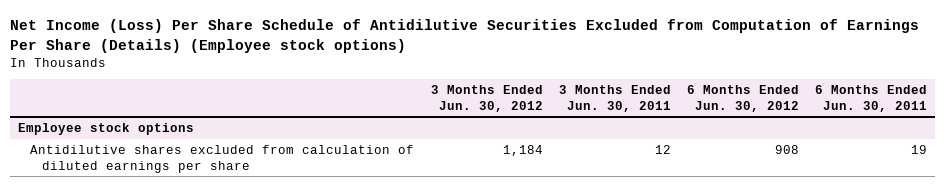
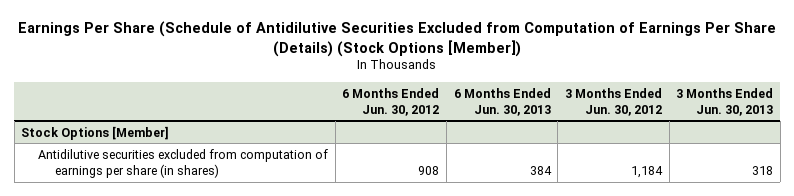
- Net Income (Loss) Per Share Schedule of Antidilutive Securities Excluded from Computation of Earnings Per Share (Details) (Employee stock options)
+ Earnings Per Share (Schedule of Antidilutive Securities Excluded from Computation of Earnings Per Share (Details) (Stock Options [Member])
- | 3 Months Ended Jun. 30, 2012 | 3 Months Ended Jun. 30, 2011 | 6 Months Ended Jun. 30, 2012 | 6 Months Ended Jun. 30, 2011
+ | 6 Months Ended Jun. 30, 2012 | 6 Months Ended Jun. 30, 2013 | 3 Months Ended Jun. 30, 2012 | 3 Months Ended Jun. 30, 2013
- Employee stock options
- Antidilutive shares excluded from calculation of diluted earnings per share | 1,184 | 12 | 908 | 19
+ Stock Options [Member]
+ Antidilutive securities excluded from computation of earnings per share (in shares) | 908 | 384 | 1,184 | 318

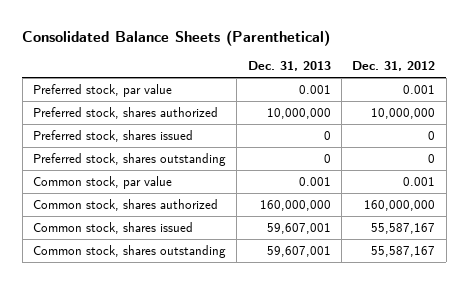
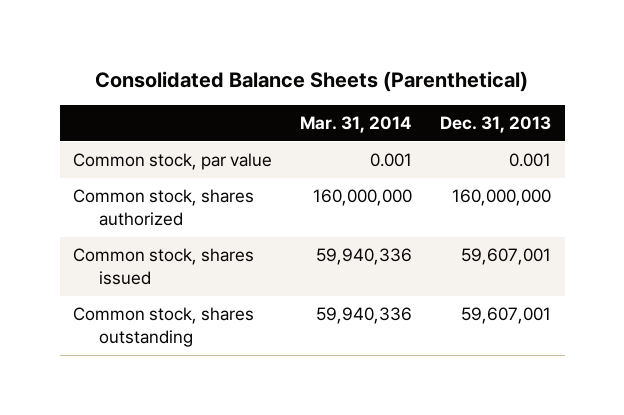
- | Dec. 31, 2013 | Dec. 31, 2012
+ | Mar. 31, 2014 | Dec. 31, 2013
- Preferred stock, par value | 0.001 | 0.001
- Preferred stock, shares authorized | 10,000,000 | 10,000,000
- Preferred stock, shares issued | 0 | 0
- Preferred stock, shares outstanding | 0 | 0

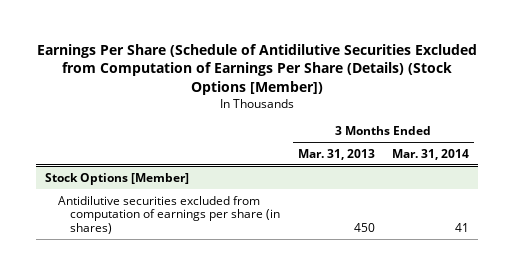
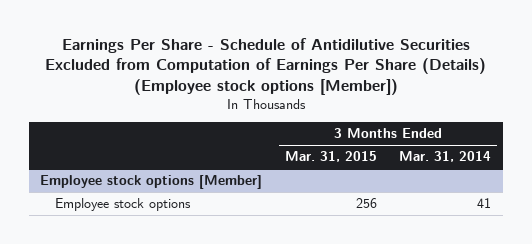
- Earnings Per Share (Schedule of Antidilutive Securities Excluded from Computation of Earnings Per Share (Details) (Stock Options [Member])
+ Earnings Per Share - Schedule of Antidilutive Securities Excluded from Computation of Earnings Per Share (Details) (Employee stock options [Member])
- | 3 Months Ended Mar. 31, 2013 | 3 Months Ended Mar. 31, 2014
+ | 3 Months Ended Mar. 31, 2015 | 3 Months Ended Mar. 31, 2014
- Stock Options [Member]
- Antidilutive securities excluded from computation of earnings per share (in shares) | 450 | 41
+ Employee stock options [Member]
+ Employee stock options | 256 | 41

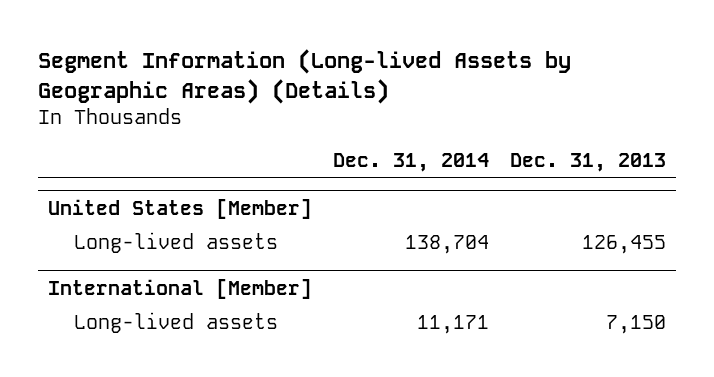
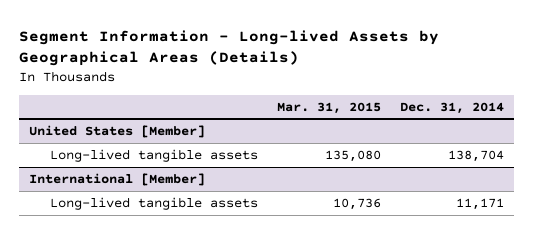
- Segment Information (Long-lived Assets by Geographic Areas) (Details)
+ Segment Information - Long-lived Assets by Geographical Areas (Details)
- | Dec. 31, 2014 | Dec. 31, 2013
+ | Mar. 31, 2015 | Dec. 31, 2014
@ United States [Member]
- Long-lived assets | 138,704 | 126,455
+ Long-lived tangible assets | 135,080 | 138,704
@ International [Member]
- Long-lived assets | 11,171 | 7,150
+ Long-lived tangible assets | 10,736 | 11,171

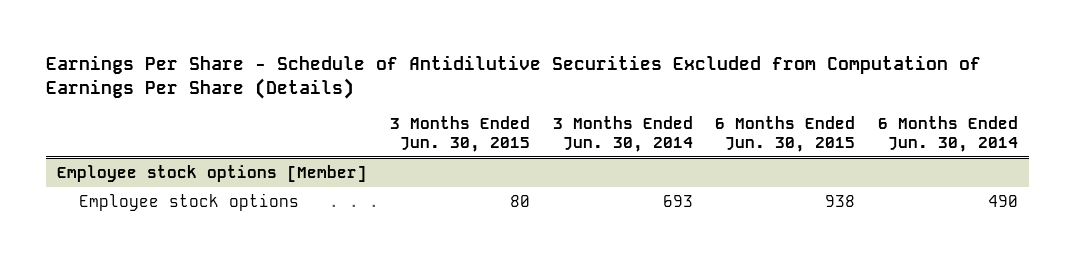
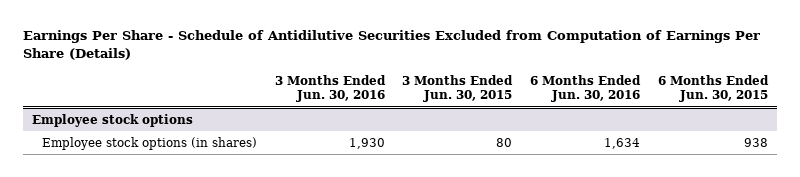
- | 3 Months Ended Jun. 30, 2015 | 3 Months Ended Jun. 30, 2014 | 6 Months Ended Jun. 30, 2015 | 6 Months Ended Jun. 30, 2014
+ | 3 Months Ended Jun. 30, 2016 | 3 Months Ended Jun. 30, 2015 | 6 Months Ended Jun. 30, 2016 | 6 Months Ended Jun. 30, 2015
- Employee stock options [Member]
- Employee stock options | 80 | 693 | 938 | 490
+ Employee stock options
+ Employee stock options (in shares) | 1,930 | 80 | 1,634 | 938

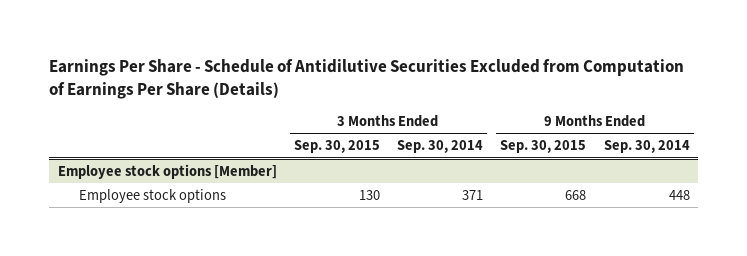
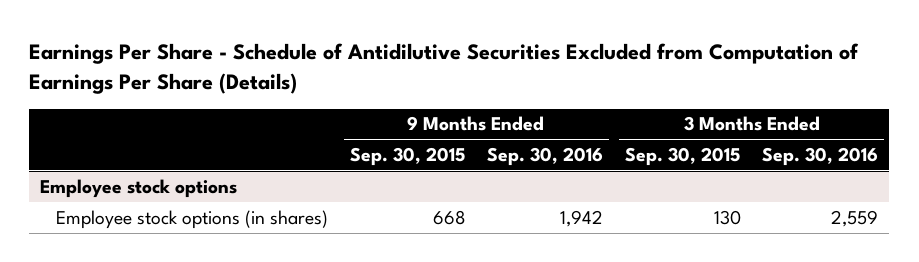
- | 3 Months Ended Sep. 30, 2015 | 3 Months Ended Sep. 30, 2014 | 9 Months Ended Sep. 30, 2015 | 9 Months Ended Sep. 30, 2014
+ | 9 Months Ended Sep. 30, 2015 | 9 Months Ended Sep. 30, 2016 | 3 Months Ended Sep. 30, 2015 | 3 Months Ended Sep. 30, 2016
- Employee stock options [Member]
- Employee stock options | 130 | 371 | 668 | 448
+ Employee stock options
+ Employee stock options (in shares) | 668 | 1,942 | 130 | 2,559

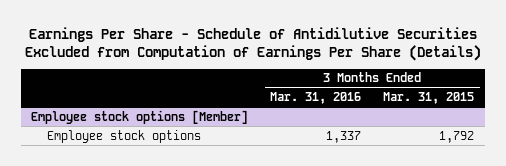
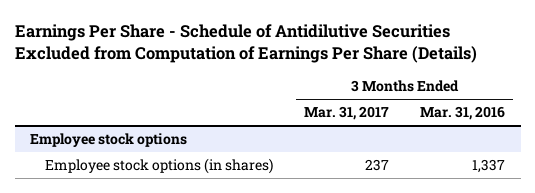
- | 3 Months Ended Mar. 31, 2016 | 3 Months Ended Mar. 31, 2015
+ | 3 Months Ended Mar. 31, 2017 | 3 Months Ended Mar. 31, 2016
- Employee stock options [Member]
- Employee stock options | 1,337 | 1,792
+ Employee stock options
+ Employee stock options (in shares) | 237 | 1,337

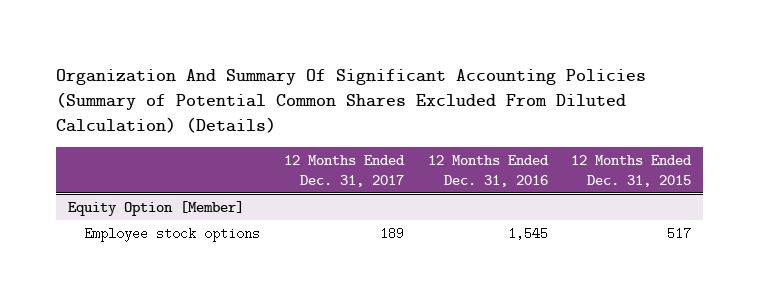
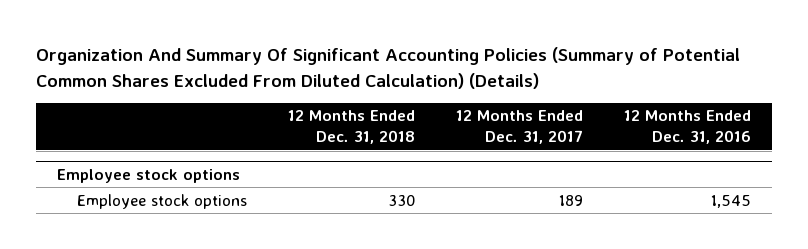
- | 12 Months Ended Dec. 31, 2017 | 12 Months Ended Dec. 31, 2016 | 12 Months Ended Dec. 31, 2015
+ | 12 Months Ended Dec. 31, 2018 | 12 Months Ended Dec. 31, 2017 | 12 Months Ended Dec. 31, 2016
- Equity Option [Member]
+ Employee stock options

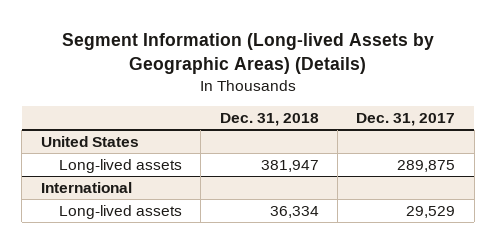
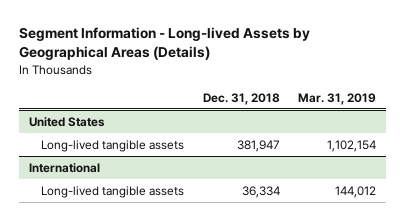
- Segment Information (Long-lived Assets by Geographic Areas) (Details)
+ Segment Information - Long-lived Assets by Geographical Areas (Details)
- | Dec. 31, 2018 | Dec. 31, 2017
+ | Dec. 31, 2018 | Mar. 31, 2019
@ United States
- Long-lived assets | 381,947 | 289,875
+ Long-lived tangible assets | 381,947 | 1,102,154
@ International
- Long-lived assets | 36,334 | 29,529
+ Long-lived tangible assets | 36,334 | 144,012

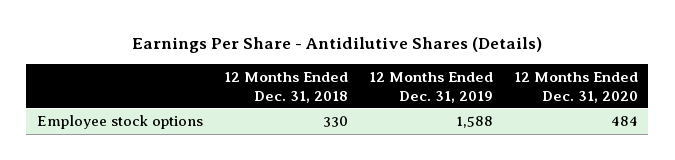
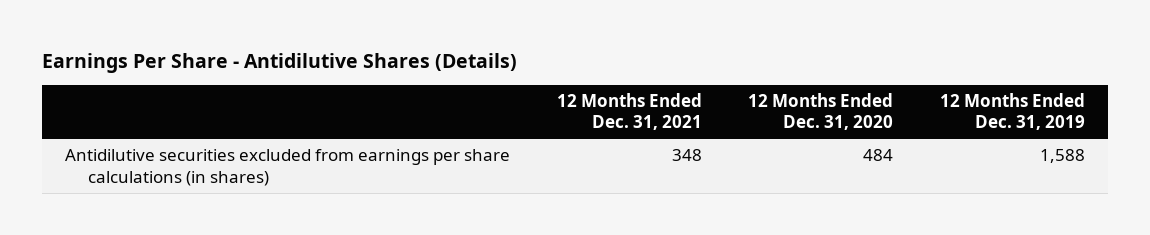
- | 12 Months Ended Dec. 31, 2018 | 12 Months Ended Dec. 31, 2019 | 12 Months Ended Dec. 31, 2020
+ | 12 Months Ended Dec. 31, 2021 | 12 Months Ended Dec. 31, 2020 | 12 Months Ended Dec. 31, 2019
- Employee stock options | 330 | 1,588 | 484
+ Antidilutive securities excluded from earnings per share calculations (in shares) | 348 | 484 | 1,588

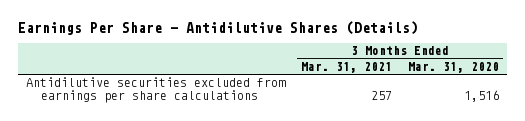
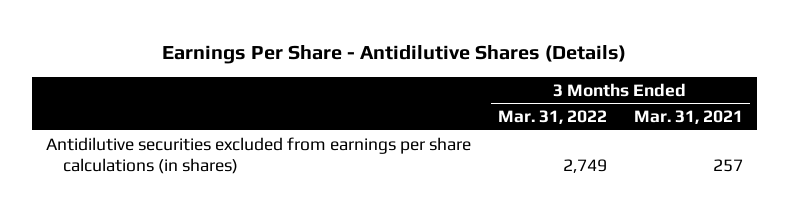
- | 3 Months Ended Mar. 31, 2021 | 3 Months Ended Mar. 31, 2020
+ | 3 Months Ended Mar. 31, 2022 | 3 Months Ended Mar. 31, 2021
- Antidilutive securities excluded from earnings per share calculations | 257 | 1,516
+ Antidilutive securities excluded from earnings per share calculations (in shares) | 2,749 | 257

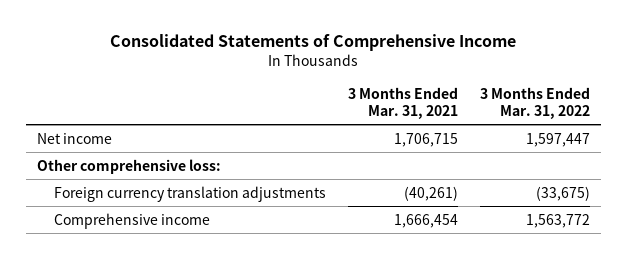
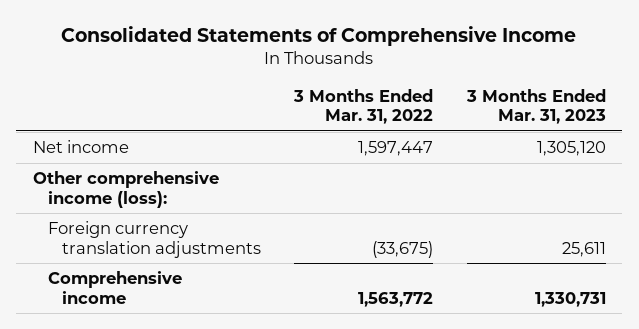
- | 3 Months Ended Mar. 31, 2021 | 3 Months Ended Mar. 31, 2022
+ | 3 Months Ended Mar. 31, 2022 | 3 Months Ended Mar. 31, 2023
- Other comprehensive loss:
+ Other comprehensive income (loss):

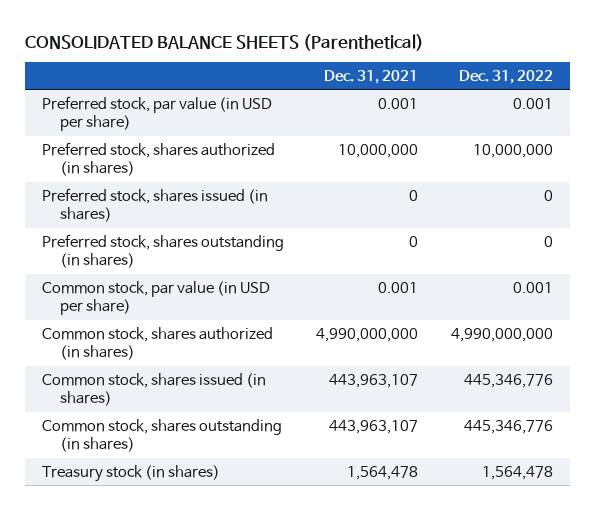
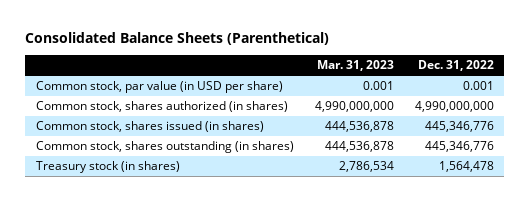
- CONSOLIDATED BALANCE SHEETS (Parenthetical)
+ Consolidated Balance Sheets (Parenthetical)
- | Dec. 31, 2021 | Dec. 31, 2022
+ | Mar. 31, 2023 | Dec. 31, 2022
- Preferred stock, par value (in USD per share) | 0.001 | 0.001
- Preferred stock, shares authorized (in shares) | 10,000,000 | 10,000,000
- Preferred stock, shares issued (in shares) | 0 | 0
- Preferred stock, shares outstanding (in shares) | 0 | 0

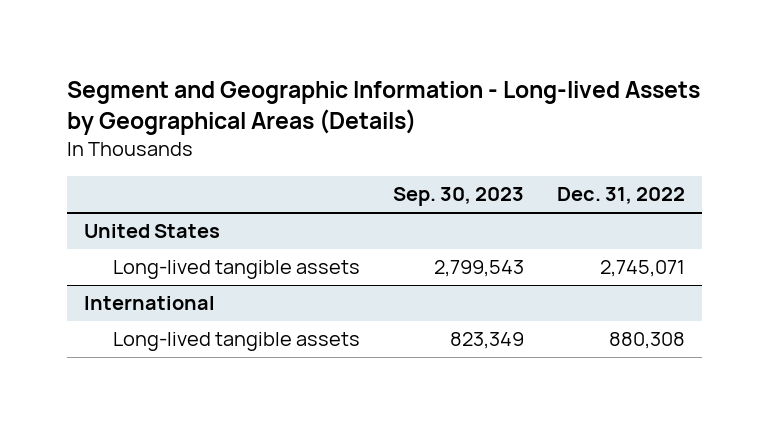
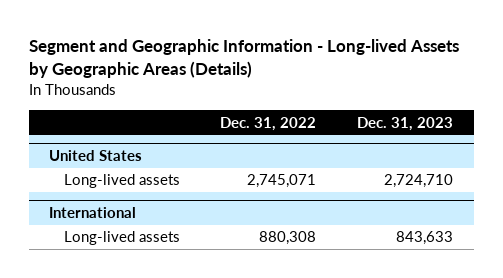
- Segment and Geographic Information - Long-lived Assets by Geographical Areas (Details)
+ Segment and Geographic Information - Long-lived Assets by Geographic Areas (Details)
- | Sep. 30, 2023 | Dec. 31, 2022
+ | Dec. 31, 2022 | Dec. 31, 2023
@ United States
- Long-lived tangible assets | 2,799,543 | 2,745,071
+ Long-lived assets | 2,745,071 | 2,724,710
@ International
- Long-lived tangible assets | 823,349 | 880,308
+ Long-lived assets | 880,308 | 843,633

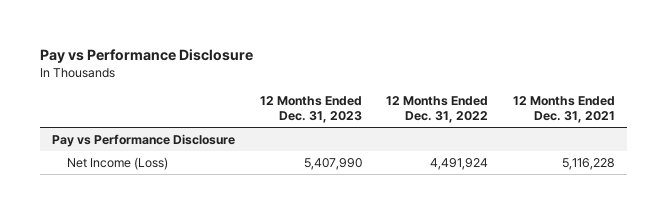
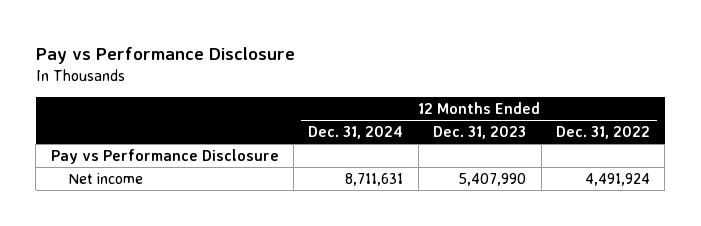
- | 12 Months Ended Dec. 31, 2023 | 12 Months Ended Dec. 31, 2022 | 12 Months Ended Dec. 31, 2021
+ | 12 Months Ended Dec. 31, 2024 | 12 Months Ended Dec. 31, 2023 | 12 Months Ended Dec. 31, 2022
- Net Income (Loss) | 5,407,990 | 4,491,924 | 5,116,228
+ Net income | 8,711,631 | 5,407,990 | 4,491,924

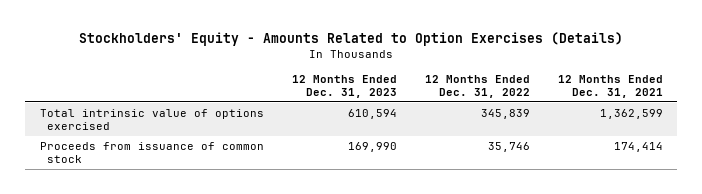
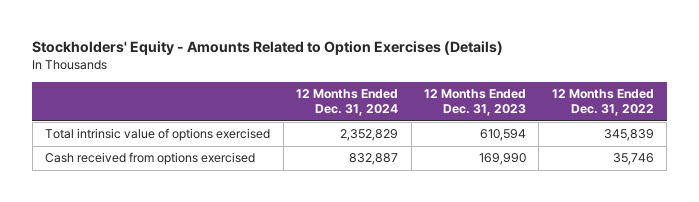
- | 12 Months Ended Dec. 31, 2023 | 12 Months Ended Dec. 31, 2022 | 12 Months Ended Dec. 31, 2021
+ | 12 Months Ended Dec. 31, 2024 | 12 Months Ended Dec. 31, 2023 | 12 Months Ended Dec. 31, 2022
- Proceeds from issuance of common stock | 169,990 | 35,746 | 174,414
+ Cash received from options exercised | 832,887 | 169,990 | 35,746

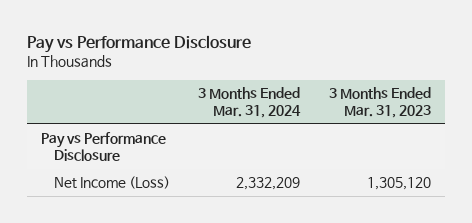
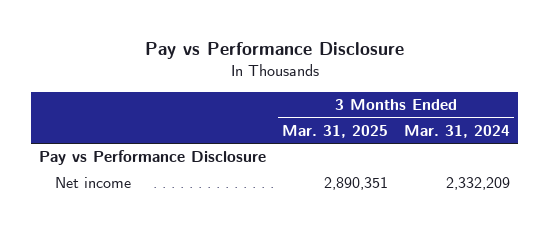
- | 3 Months Ended Mar. 31, 2024 | 3 Months Ended Mar. 31, 2023
+ | 3 Months Ended Mar. 31, 2025 | 3 Months Ended Mar. 31, 2024
- Net Income (Loss) | 2,332,209 | 1,305,120
+ Net income | 2,890,351 | 2,332,209

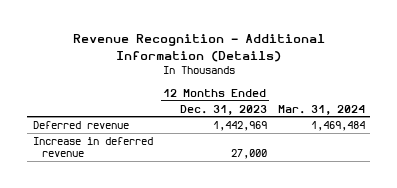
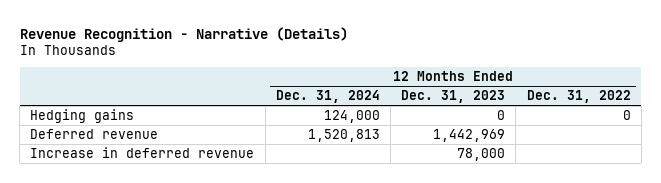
- Revenue Recognition - Additional Information (Details)
+ Revenue Recognition - Narrative (Details)
- | 12 Months Ended Dec. 31, 2023 | Mar. 31, 2024
+ | 12 Months Ended Dec. 31, 2024 | 12 Months Ended Dec. 31, 2023 | 12 Months Ended Dec. 31, 2022
+ Hedging gains | 124,000 | 0 | 0
- Increase in deferred revenue | 27,000 |
+ Increase in deferred revenue | | 78,000 |

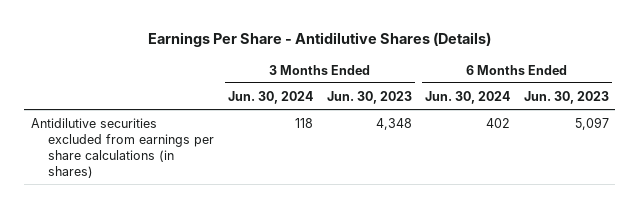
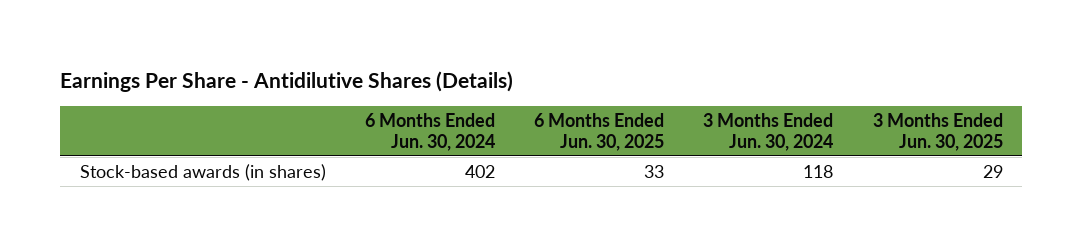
- | 3 Months Ended Jun. 30, 2024 | 3 Months Ended Jun. 30, 2023 | 6 Months Ended Jun. 30, 2024 | 6 Months Ended Jun. 30, 2023
+ | 6 Months Ended Jun. 30, 2024 | 6 Months Ended Jun. 30, 2025 | 3 Months Ended Jun. 30, 2024 | 3 Months Ended Jun. 30, 2025
- Antidilutive securities excluded from earnings per share calculations (in shares) | 118 | 4,348 | 402 | 5,097
+ Stock-based awards (in shares) | 402 | 33 | 118 | 29

